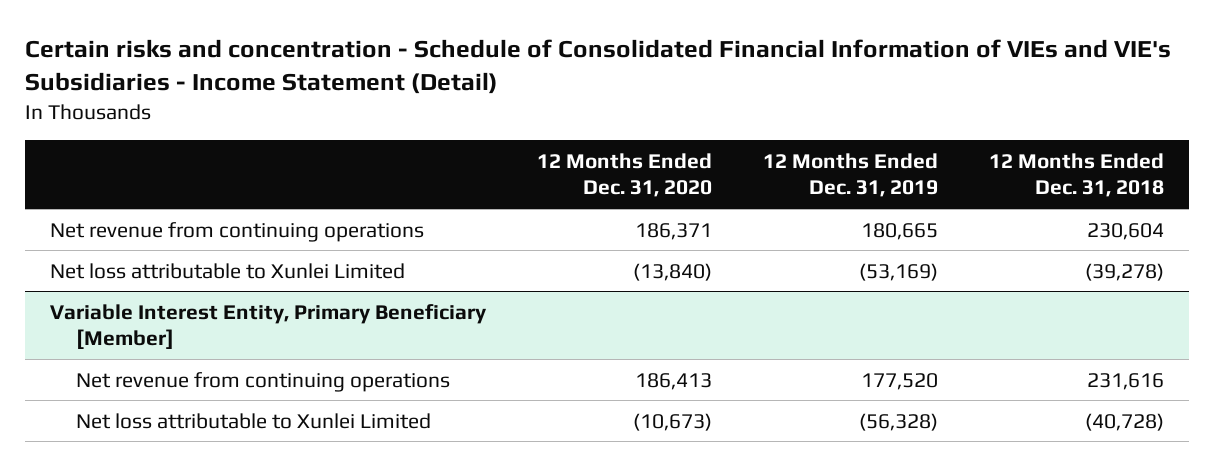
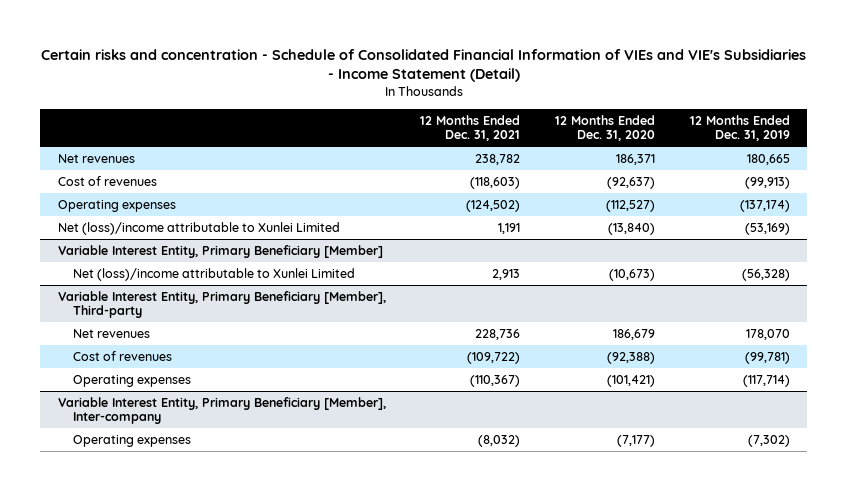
- | 12 Months Ended Dec. 31, 2020 | 12 Months Ended Dec. 31, 2019 | 12 Months Ended Dec. 31, 2018
+ | 12 Months Ended Dec. 31, 2021 | 12 Months Ended Dec. 31, 2020 | 12 Months Ended Dec. 31, 2019
- Net revenue from continuing operations | 186,371 | 180,665 | 230,604
- Net loss attributable to Xunlei Limited | (13,840) | (53,169) | (39,278)
+ Net revenues | 238,782 | 186,371 | 180,665
+ Cost of revenues | (118,603) | (92,637) | (99,913)
+ Operating expenses | (124,502) | (112,527) | (137,174)
+ Net (loss)/income attributable to Xunlei Limited | 1,191 | (13,840) | (53,169)
@ Variable Interest Entity, Primary Beneficiary [Member]
- Net revenue from continuing operations | 186,413 | 177,520 | 231,616
- Net loss attributable to Xunlei Limited | (10,673) | (56,328) | (40,728)
+ Net (loss)/income attributable to Xunlei Limited | 2,913 | (10,673) | (56,328)
+ Variable Interest Entity, Primary Beneficiary [Member], Third-party
+ Net revenues | 228,736 | 186,679 | 178,070
+ Cost of revenues | (109,722) | (92,388) | (99,781)
+ Operating expenses | (110,367) | (101,421) | (117,714)
+ Variable Interest Entity, Primary Beneficiary [Member], Inter-company
+ Operating expenses | (8,032) | (7,177) | (7,302)

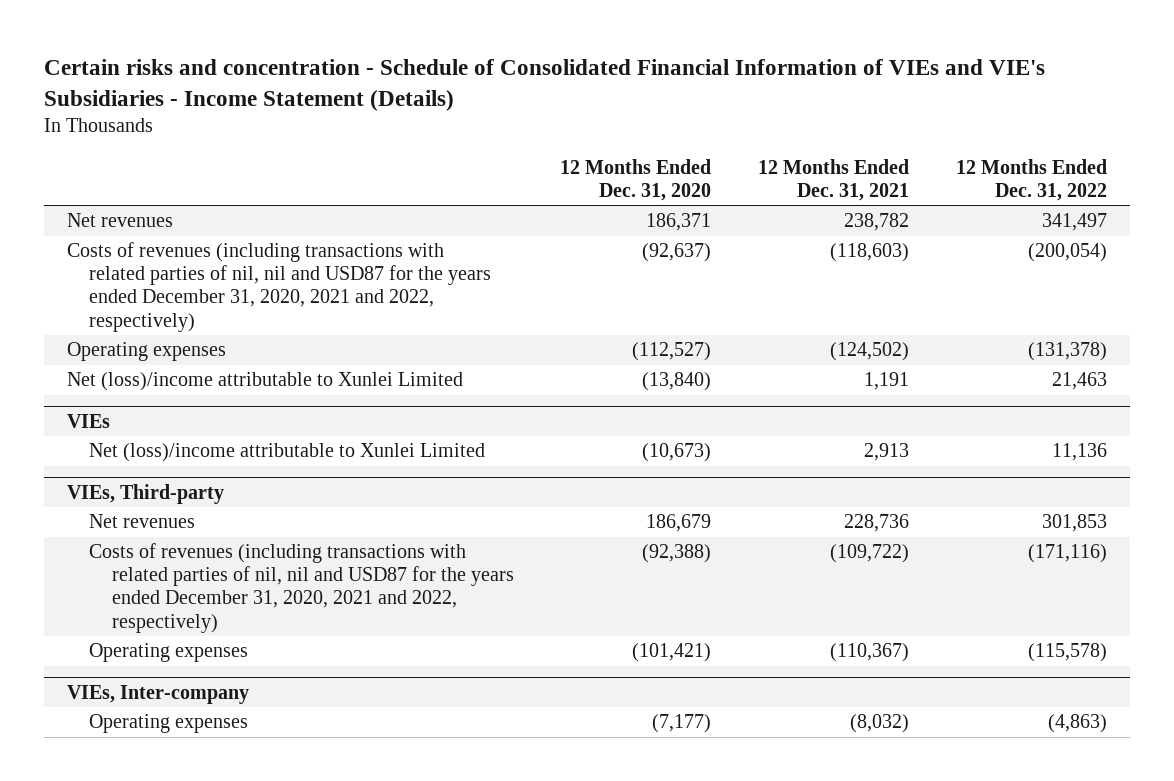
- Certain risks and concentration - Schedule of Consolidated Financial Information of VIEs and VIE's Subsidiaries - Income Statement (Detail)
+ Certain risks and concentration - Schedule of Consolidated Financial Information of VIEs and VIE's Subsidiaries - Income Statement (Details)
- | 12 Months Ended Dec. 31, 2021 | 12 Months Ended Dec. 31, 2020 | 12 Months Ended Dec. 31, 2019
+ | 12 Months Ended Dec. 31, 2020 | 12 Months Ended Dec. 31, 2021 | 12 Months Ended Dec. 31, 2022
- Cost of revenues | (118,603) | (92,637) | (99,913)
+ Costs of revenues (including transactions with related parties of nil, nil and USD87 for the years ended December 31, 2020, 2021 and 2022, respectively) | (92,637) | (118,603) | (200,054)
- Variable Interest Entity, Primary Beneficiary [Member]
+ VIEs
- Variable Interest Entity, Primary Beneficiary [Member], Third-party
+ VIEs, Third-party
- Cost of revenues | (109,722) | (92,388) | (99,781)
+ Costs of revenues (including transactions with related parties of nil, nil and USD87 for the years ended December 31, 2020, 2021 and 2022, respectively) | (92,388) | (109,722) | (171,116)
- Variable Interest Entity, Primary Beneficiary [Member], Inter-company
+ VIEs, Inter-company

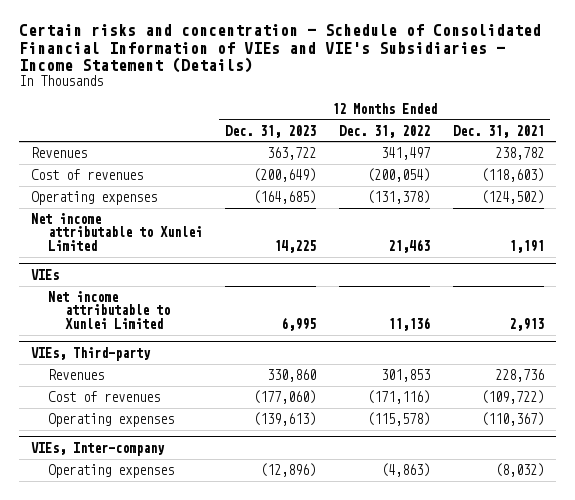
- | 12 Months Ended Dec. 31, 2020 | 12 Months Ended Dec. 31, 2021 | 12 Months Ended Dec. 31, 2022
+ | 12 Months Ended Dec. 31, 2023 | 12 Months Ended Dec. 31, 2022 | 12 Months Ended Dec. 31, 2021
- Net revenues | 186,371 | 238,782 | 341,497
- Costs of revenues (including transactions with related parties of nil, nil and USD87 for the years ended December 31, 2020, 2021 and 2022, respectively) | (92,637) | (118,603) | (200,054)
+ Revenues | 363,722 | 341,497 | 238,782
+ Cost of revenues | (200,649) | (200,054) | (118,603)
- Net (loss)/income attributable to Xunlei Limited | (13,840) | 1,191 | 21,463
+ Net income attributable to Xunlei Limited | 14,225 | 21,463 | 1,191
@ VIEs
- Net (loss)/income attributable to Xunlei Limited | (10,673) | 2,913 | 11,136
+ Net income attributable to Xunlei Limited | 6,995 | 11,136 | 2,913
@ VIEs, Third-party
- Net revenues | 186,679 | 228,736 | 301,853
- Costs of revenues (including transactions with related parties of nil, nil and USD87 for the years ended December 31, 2020, 2021 and 2022, respectively) | (92,388) | (109,722) | (171,116)
+ Revenues | 330,860 | 301,853 | 228,736
+ Cost of revenues | (177,060) | (171,116) | (109,722)

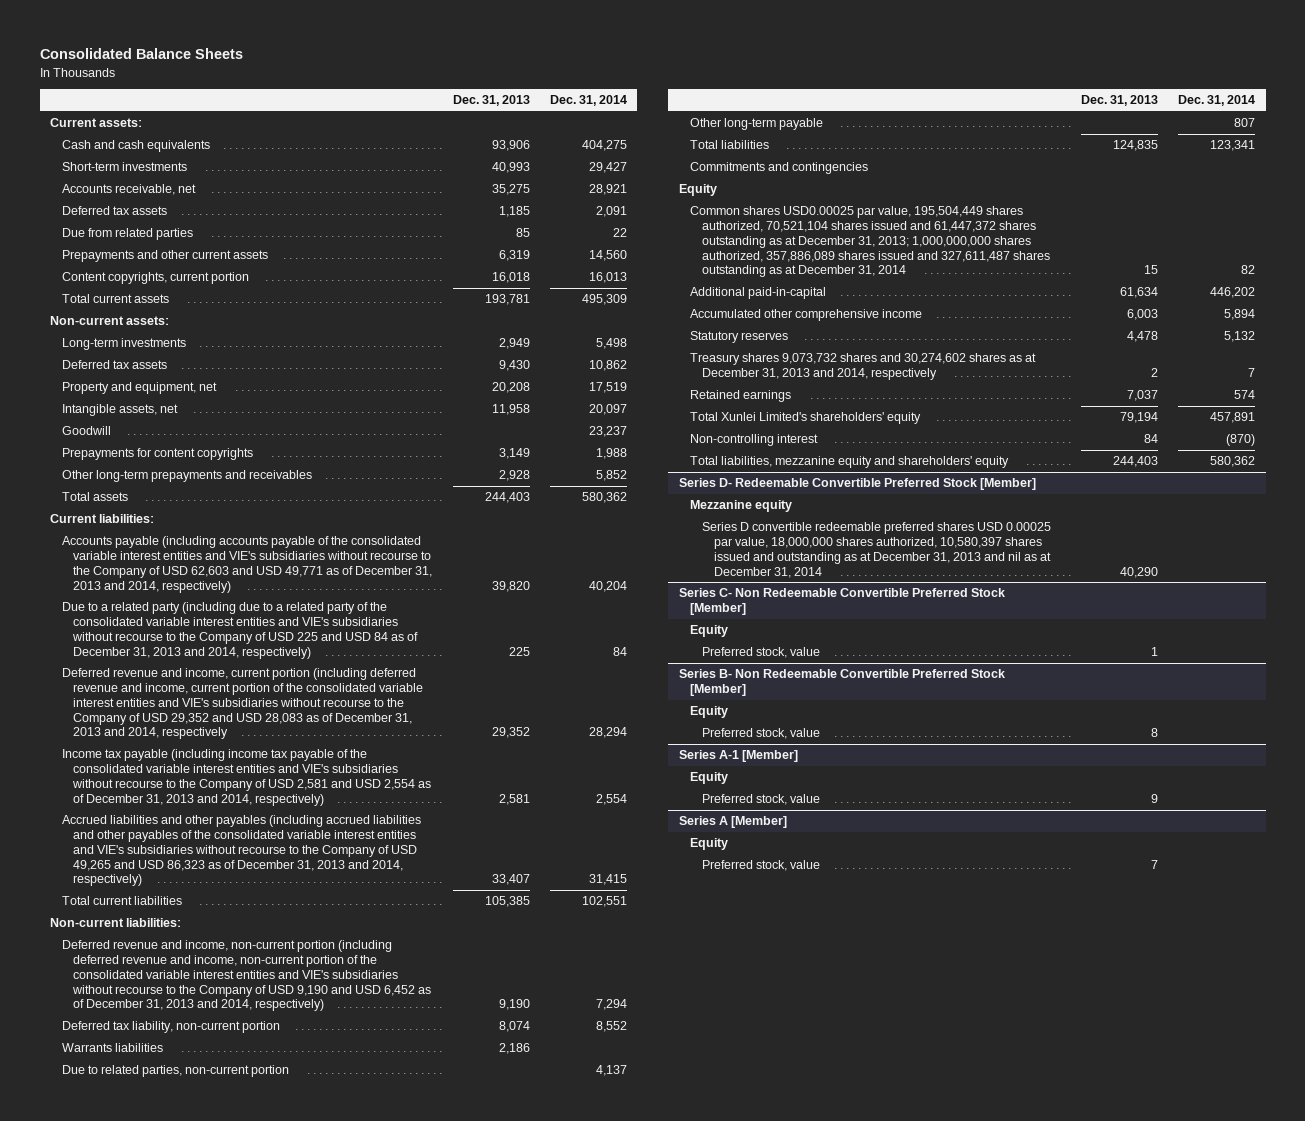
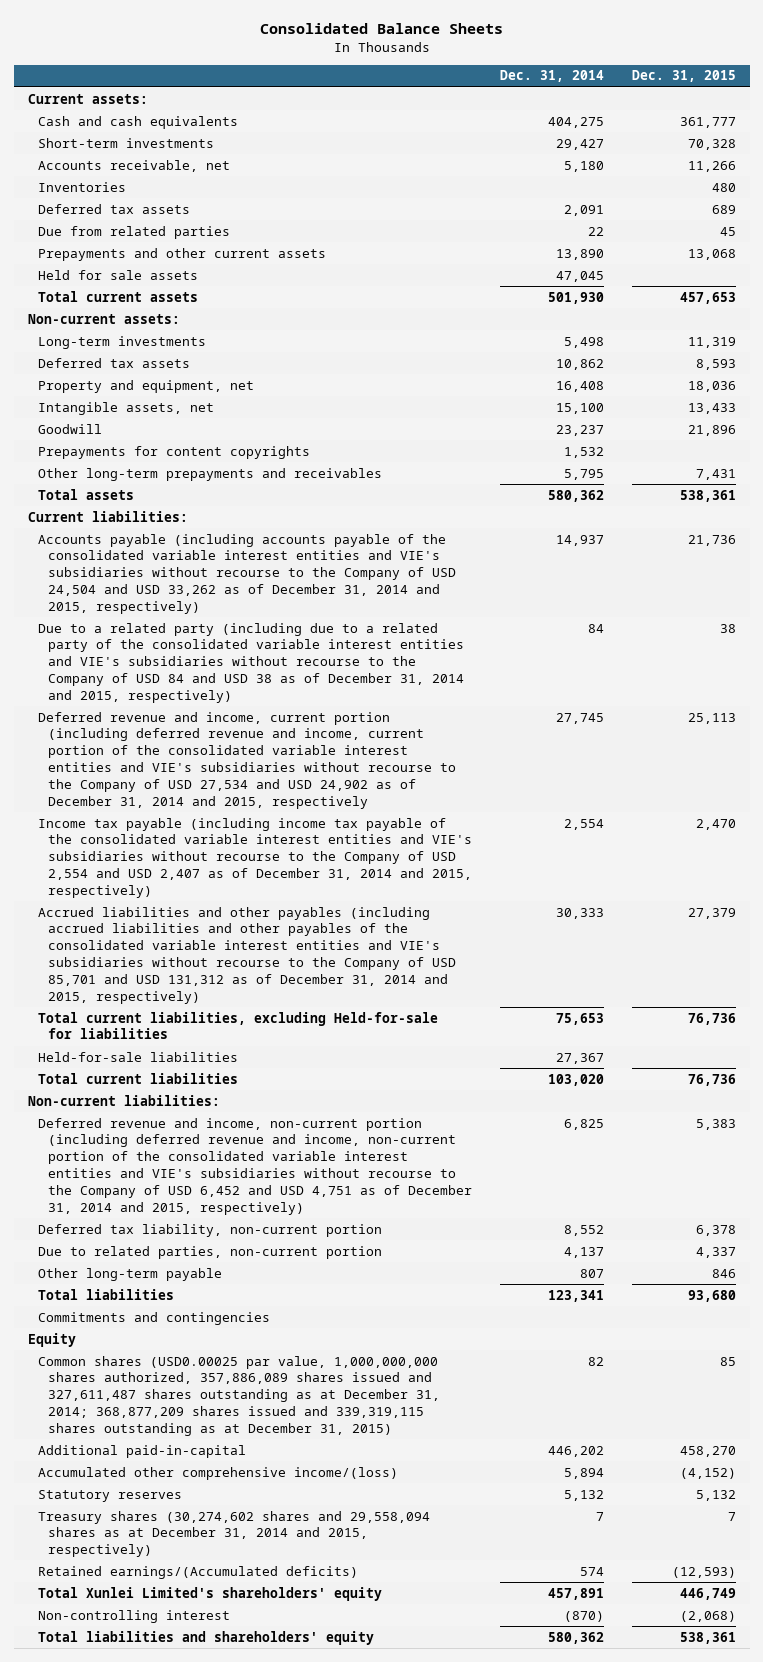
- | Dec. 31, 2013 | Dec. 31, 2014
+ | Dec. 31, 2014 | Dec. 31, 2015
- Accounts receivable, net | 35,275 | 28,921
+ Accounts receivable, net | 5,180 | 11,266
+ Inventories | | 480
- Prepayments and other current assets | 6,319 | 14,560
- Content copyrights, current portion | 16,018 | 16,013
- Total current assets | 193,781 | 495,309
+ Prepayments and other current assets | 13,890 | 13,068
+ Held for sale assets | 47,045 |
+ Total current assets | 501,930 | 457,653
- Property and equipment, net | 20,208 | 17,519
- Intangible assets, net | 11,958 | 20,097
+ Property and equipment, net | 16,408 | 18,036
+ Intangible assets, net | 15,100 | 13,433
- Prepayments for content copyrights | 3,149 | 1,988
- Other long-term prepayments and receivables | 2,928 | 5,852
+ Prepayments for content copyrights | 1,532 |
+ Other long-term prepayments and receivables | 5,795 | 7,431
- Accounts payable (including accounts payable of the consolidated variable interest entities and VIE's subsidiaries without recourse to the Company of USD 62,603 and USD 49,771 as of December 31, 2013 and 2014, respectively) | 39,820 | 40,204
- Due to a related party (including due to a related party of the consolidated variable interest entities and VIE's subsidiaries without recourse to the Company of USD 225 and USD 84 as of December 31, 2013 and 2014, respectively) | 225 | 84
- Deferred revenue and income, current portion (including deferred revenue and income, current portion of the consolidated variable interest entities and VIE's subsidiaries without recourse to the Company of USD 29,352 and USD 28,083 as of December 31, 2013 and 2014, respectively | 29,352 | 28,294
- Income tax payable (including income tax payable of the consolidated variable interest entities and VIE's subsidiaries without recourse to the Company of USD 2,581 and USD 2,554 as of December 31, 2013 and 2014, respectively) | 2,581 | 2,554
- Accrued liabilities and other payables (including accrued liabilities and other payables of the consolidated variable interest entities and VIE's subsidiaries without recourse to the Company of USD 49,265 and USD 86,323 as of December 31, 2013 and 2014, respectively) | 33,407 | 31,415
- Total current liabilities | 105,385 | 102,551
+ Accounts payable (including accounts payable of the consolidated variable interest entities and VIE's subsidiaries without recourse to the Company of USD 24,504 and USD 33,262 as of December 31, 2014 and 2015, respectively) | 14,937 | 21,736
+ Due to a related party (including due to a related party of the consolidated variable interest entities and VIE's subsidiaries without recourse to the Company of USD 84 and USD 38 as of December 31, 2014 and 2015, respectively) | 84 | 38
+ Deferred revenue and income, current portion (including deferred revenue and income, current portion of the consolidated variable interest entities and VIE's subsidiaries without recourse to the Company of USD 27,534 and USD 24,902 as of December 31, 2014 and 2015, respectively | 27,745 | 25,113
+ Income tax payable (including income tax payable of the consolidated variable interest entities and VIE's subsidiaries without recourse to the Company of USD 2,554 and USD 2,407 as of December 31, 2014 and 2015, respectively) | 2,554 | 2,470
+ Accrued liabilities and other payables (including accrued liabilities and other payables of the consolidated variable interest entities and VIE's subsidiaries without recourse to the Company of USD 85,701 and USD 131,312 as of December 31, 2014 and 2015, respectively) | 30,333 | 27,379
+ Total current liabilities, excluding Held-for-sale for liabilities | 75,653 | 76,736
+ Held-for-sale liabilities | 27,367 |
+ Total current liabilities | 103,020 | 76,736
- Deferred revenue and income, non-current portion (including deferred revenue and income, non-current portion of the consolidated variable interest entities and VIE's subsidiaries without recourse to the Company of USD 9,190 and USD 6,452 as of December 31, 2013 and 2014, respectively) | 9,190 | 7,294
+ Deferred revenue and income, non-current portion (including deferred revenue and income, non-current portion of the consolidated variable interest entities and VIE's subsidiaries without recourse to the Company of USD 6,452 and USD 4,751 as of December 31, 2014 and 2015, respectively) | 6,825 | 5,383
- Warrants liabilities | 2,186 |
- Common shares USD0.00025 par value, 195,504,449 shares authorized, 70,521,104 shares issued and 61,447,372 shares outstanding as at December 31, 2013; 1,000,000,000 shares authorized, 357,886,089 shares issued and 327,611,487 shares outstanding as at December 31, 2014 | 15 | 82
+ Common shares (USD0.00025 par value, 1,000,000,000 shares authorized, 357,886,089 shares issued and 327,611,487 shares outstanding as at December 31, 2014; 368,877,209 shares issued and 339,319,115 shares outstanding as at December 31, 2015) | 82 | 85
- Accumulated other comprehensive income | 6,003 | 5,894
+ Accumulated other comprehensive income/(loss) | 5,894 | (4,152)
- Treasury shares 9,073,732 shares and 30,274,602 shares as at December 31, 2013 and 2014, respectively | 2 | 7
- Retained earnings | 7,037 | 574
+ Treasury shares (30,274,602 shares and 29,558,094 shares as at December 31, 2014 and 2015, respectively) | 7 | 7
+ Retained earnings/(Accumulated deficits) | 574 | (12,593)
- Total liabilities, mezzanine equity and shareholders' equity | 244,403 | 580,362
- Series D- Redeemable Convertible Preferred Stock [Member]
- Mezzanine equity
- Series D convertible redeemable preferred shares USD 0.00025 par value, 18,000,000 shares authorized, 10,580,397 shares issued and outstanding as at December 31, 2013 and nil as at December 31, 2014 | 40,290 |
- Series C- Non Redeemable Convertible Preferred Stock [Member]
- Equity
- Preferred stock, value | 1 |
- Series B- Non Redeemable Convertible Preferred Stock [Member]
- Equity
- Preferred stock, value | 8 |
- Series A-1 [Member]
- Equity
- Preferred stock, value | 9 |
- Series A [Member]
- Equity
- Preferred stock, value | 7 |
+ Total liabilities and shareholders' equity | 580,362 | 538,361

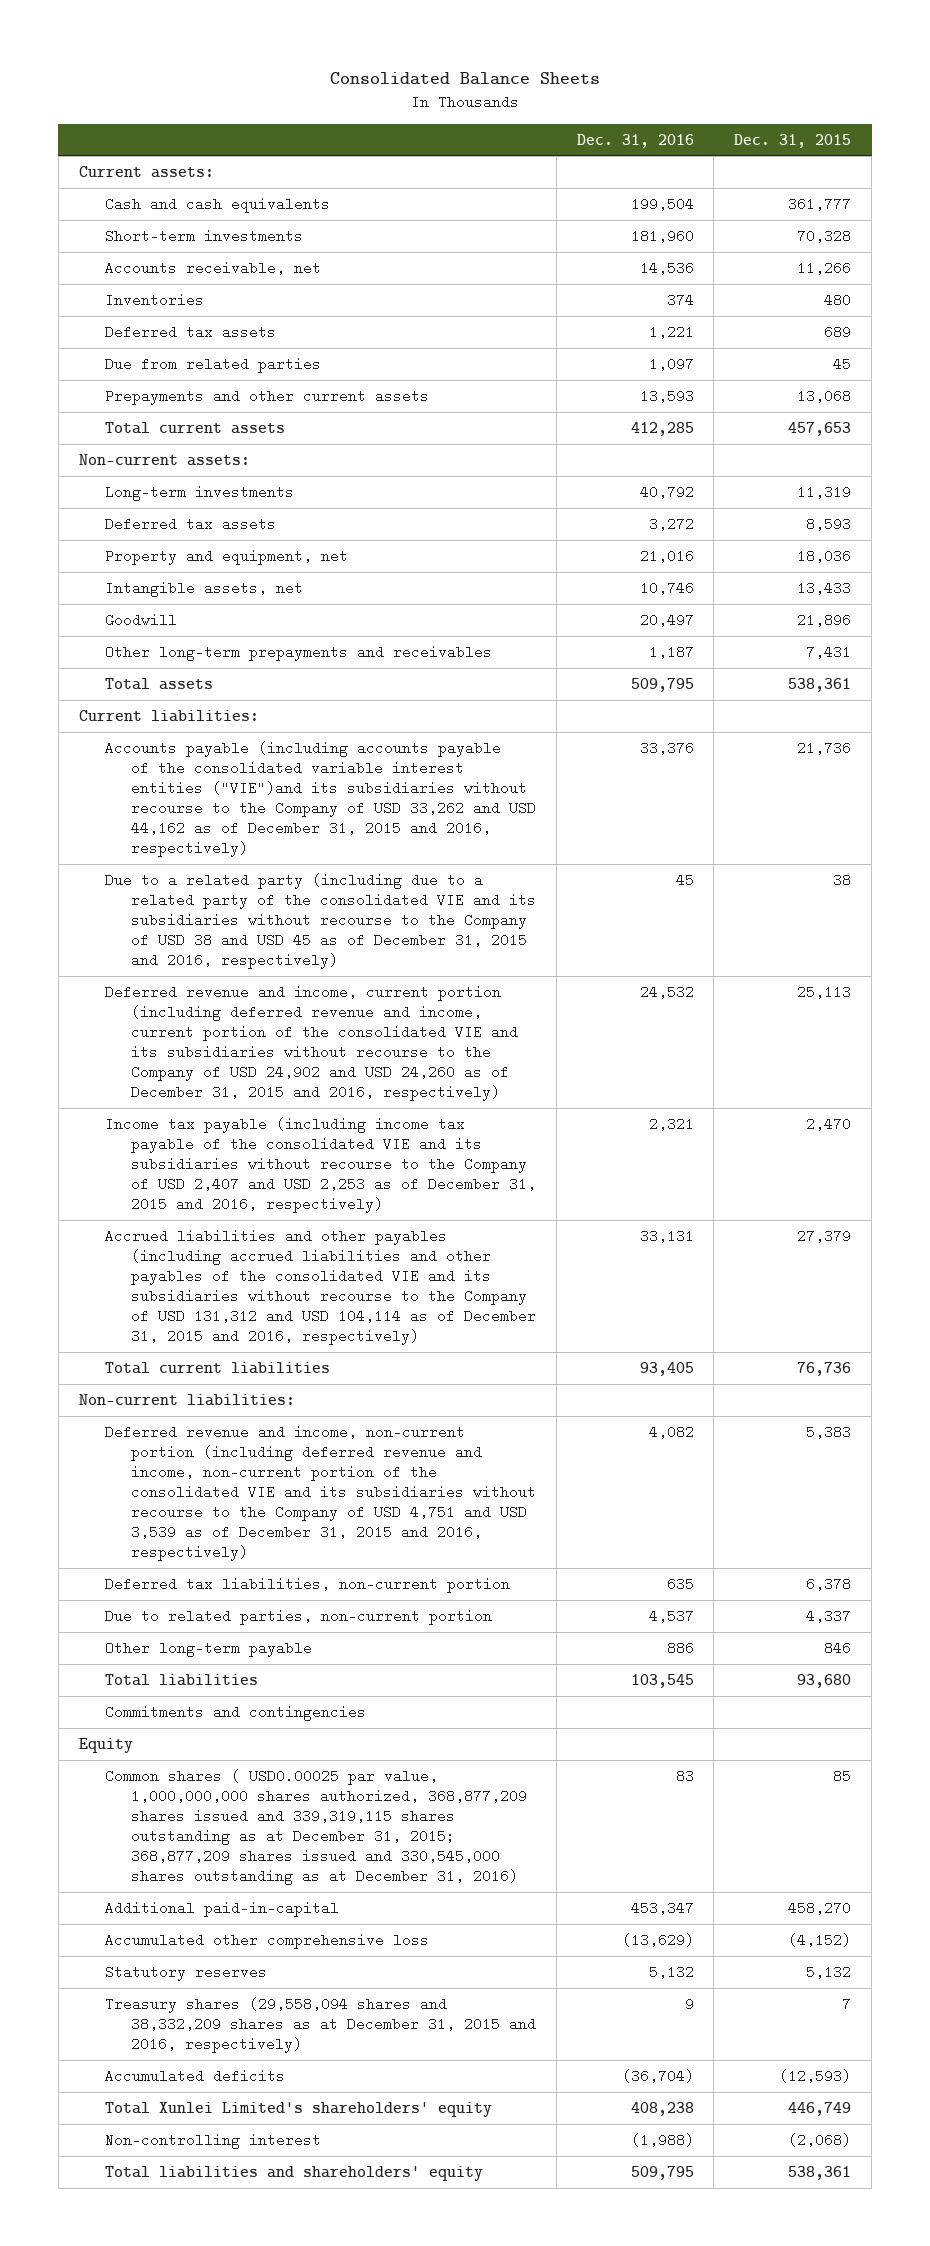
- | Dec. 31, 2014 | Dec. 31, 2015
+ | Dec. 31, 2016 | Dec. 31, 2015
- Held for sale assets | 47,045 |
- Prepayments for content copyrights | 1,532 |
- Accounts payable (including accounts payable of the consolidated variable interest entities and VIE's subsidiaries without recourse to the Company of USD 24,504 and USD 33,262 as of December 31, 2014 and 2015, respectively) | 14,937 | 21,736
- Due to a related party (including due to a related party of the consolidated variable interest entities and VIE's subsidiaries without recourse to the Company of USD 84 and USD 38 as of December 31, 2014 and 2015, respectively) | 84 | 38
- Deferred revenue and income, current portion (including deferred revenue and income, current portion of the consolidated variable interest entities and VIE's subsidiaries without recourse to the Company of USD 27,534 and USD 24,902 as of December 31, 2014 and 2015, respectively | 27,745 | 25,113
- Income tax payable (including income tax payable of the consolidated variable interest entities and VIE's subsidiaries without recourse to the Company of USD 2,554 and USD 2,407 as of December 31, 2014 and 2015, respectively) | 2,554 | 2,470
- Accrued liabilities and other payables (including accrued liabilities and other payables of the consolidated variable interest entities and VIE's subsidiaries without recourse to the Company of USD 85,701 and USD 131,312 as of December 31, 2014 and 2015, respectively) | 30,333 | 27,379
- Total current liabilities, excluding Held-for-sale for liabilities | 75,653 | 76,736
- Held-for-sale liabilities | 27,367 |
+ Accounts payable (including accounts payable of the consolidated variable interest entities ("VIE")and its subsidiaries without recourse to the Company of USD 33,262 and USD 44,162 as of December 31, 2015 and 2016, respectively) | 33,376 | 21,736
+ Due to a related party (including due to a related party of the consolidated VIE and its subsidiaries without recourse to the Company of USD 38 and USD 45 as of December 31, 2015 and 2016, respectively) | 45 | 38
+ Deferred revenue and income, current portion (including deferred revenue and income, current portion of the consolidated VIE and its subsidiaries without recourse to the Company of USD 24,902 and USD 24,260 as of December 31, 2015 and 2016, respectively) | 24,532 | 25,113
+ Income tax payable (including income tax payable of the consolidated VIE and its subsidiaries without recourse to the Company of USD 2,407 and USD 2,253 as of December 31, 2015 and 2016, respectively) | 2,321 | 2,470
+ Accrued liabilities and other payables (including accrued liabilities and other payables of the consolidated VIE and its subsidiaries without recourse to the Company of USD 131,312 and USD 104,114 as of December 31, 2015 and 2016, respectively) | 33,131 | 27,379
- Deferred revenue and income, non-current portion (including deferred revenue and income, non-current portion of the consolidated variable interest entities and VIE's subsidiaries without recourse to the Company of USD 6,452 and USD 4,751 as of December 31, 2014 and 2015, respectively) | 6,825 | 5,383
- Deferred tax liability, non-current portion | 8,552 | 6,378
+ Deferred revenue and income, non-current portion (including deferred revenue and income, non-current portion of the consolidated VIE and its subsidiaries without recourse to the Company of USD 4,751 and USD 3,539 as of December 31, 2015 and 2016, respectively) | 4,082 | 5,383
+ Deferred tax liabilities, non-current portion | 635 | 6,378
- Common shares (USD0.00025 par value, 1,000,000,000 shares authorized, 357,886,089 shares issued and 327,611,487 shares outstanding as at December 31, 2014; 368,877,209 shares issued and 339,319,115 shares outstanding as at December 31, 2015) | 82 | 85
+ Common shares ( USD0.00025 par value, 1,000,000,000 shares authorized, 368,877,209 shares issued and 339,319,115 shares outstanding as at December 31, 2015; 368,877,209 shares issued and 330,545,000 shares outstanding as at December 31, 2016) | 83 | 85
- Accumulated other comprehensive income/(loss) | 5,894 | (4,152)
+ Accumulated other comprehensive loss | (13,629) | (4,152)
- Treasury shares (30,274,602 shares and 29,558,094 shares as at December 31, 2014 and 2015, respectively) | 7 | 7
- Retained earnings/(Accumulated deficits) | 574 | (12,593)
+ Treasury shares (29,558,094 shares and 38,332,209 shares as at December 31, 2015 and 2016, respectively) | 9 | 7
+ Accumulated deficits | (36,704) | (12,593)

